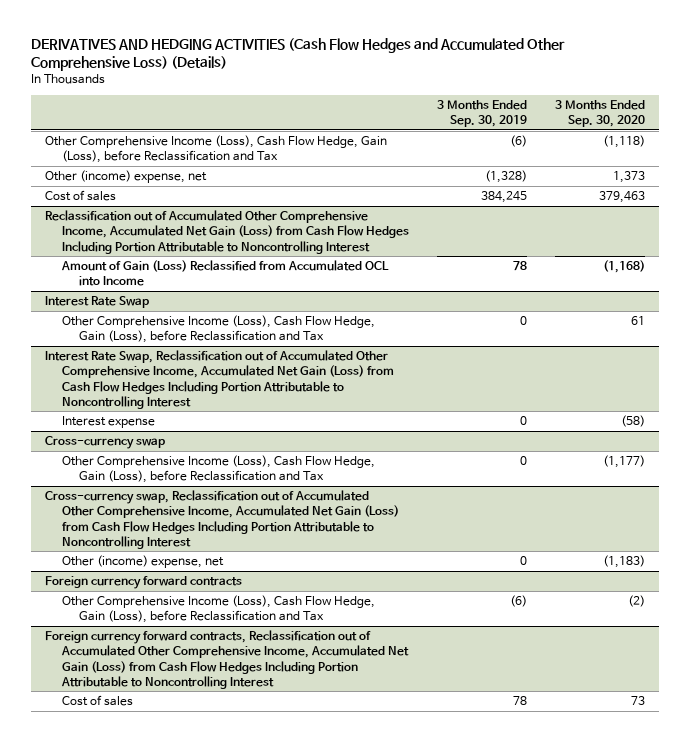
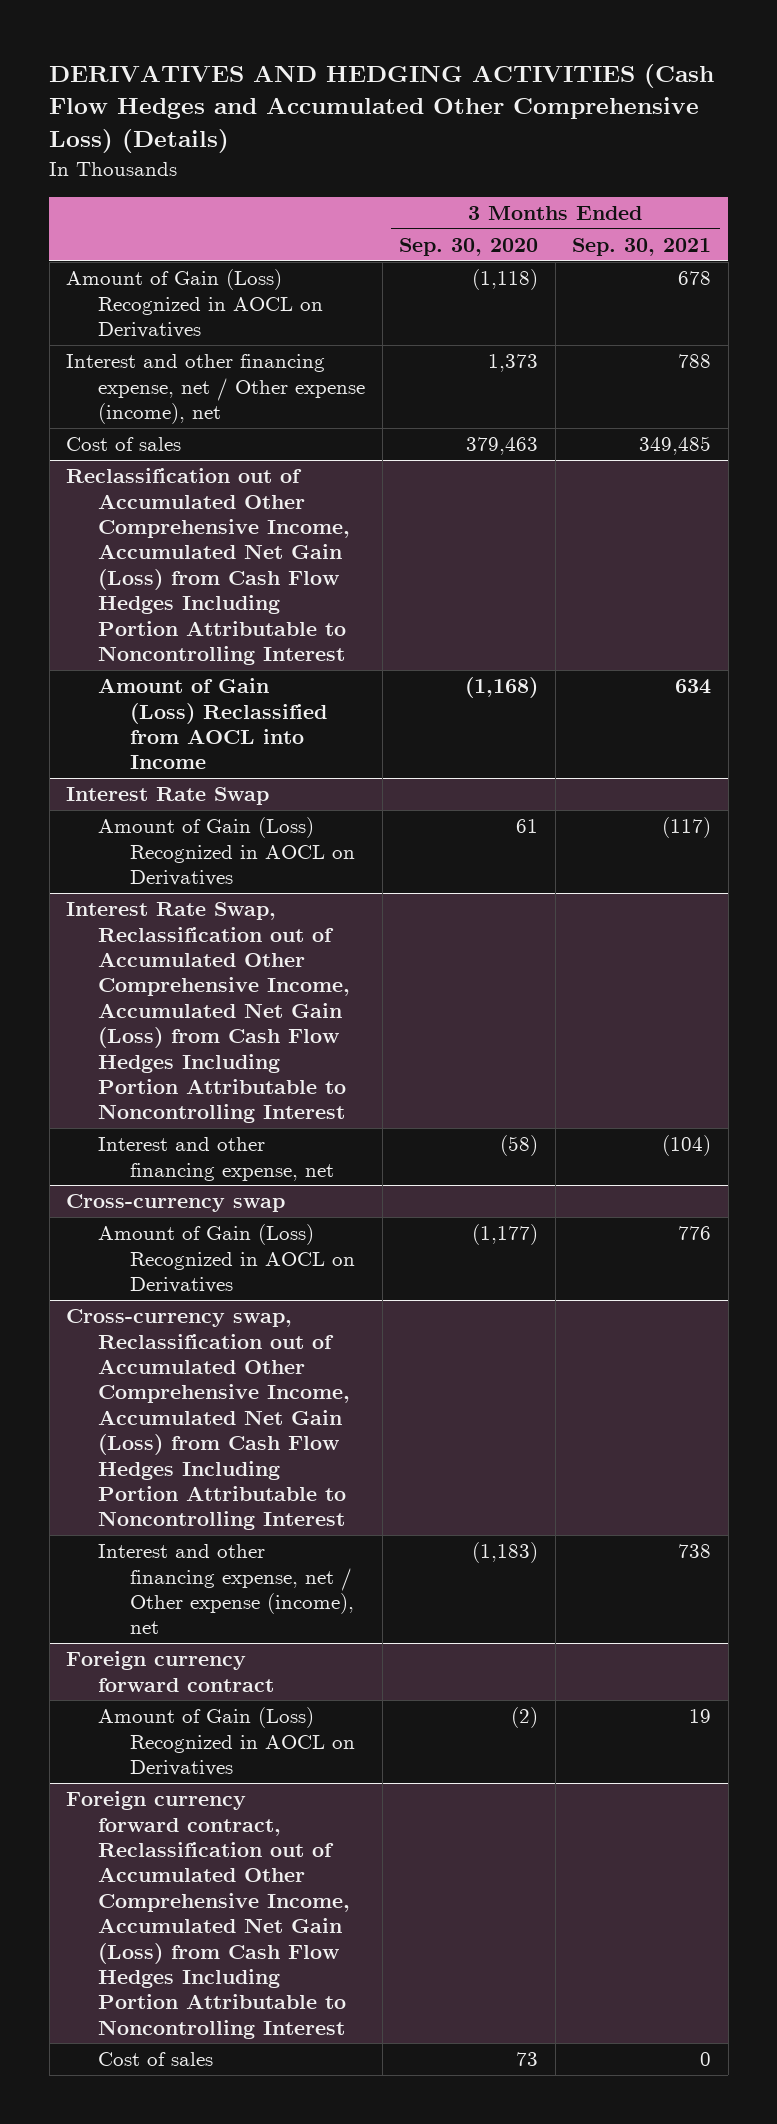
- | 3 Months Ended Sep. 30, 2019 | 3 Months Ended Sep. 30, 2020
+ | 3 Months Ended Sep. 30, 2020 | 3 Months Ended Sep. 30, 2021
- Other Comprehensive Income (Loss), Cash Flow Hedge, Gain (Loss), before Reclassification and Tax | (6) | (1,118)
- Other (income) expense, net | (1,328) | 1,373
+ Amount of Gain (Loss) Recognized in AOCL on Derivatives | (1,118) | 678
+ Interest and other financing expense, net / Other expense (income), net | 1,373 | 788
@ Reclassification out of Accumulated Other Comprehensive Income, Accumulated Net Gain (Loss) from Cash Flow Hedges Including Portion Attributable to Noncontrolling Interest
- Amount of Gain (Loss) Reclassified from Accumulated OCL into Income | 78 | (1,168)
+ Amount of Gain (Loss) Reclassified from AOCL into Income | (1,168) | 634
@ Interest Rate Swap
- Other Comprehensive Income (Loss), Cash Flow Hedge, Gain (Loss), before Reclassification and Tax | 0 | 61
+ Amount of Gain (Loss) Recognized in AOCL on Derivatives | 61 | (117)
@ Interest Rate Swap, Reclassification out of Accumulated Other Comprehensive Income, Accumulated Net Gain (Loss) from Cash Flow Hedges Including Portion Attributable to Noncontrolling Interest
- Interest expense | 0 | (58)
+ Interest and other financing expense, net | (58) | (104)
@ Cross-currency swap
- Other Comprehensive Income (Loss), Cash Flow Hedge, Gain (Loss), before Reclassification and Tax | 0 | (1,177)
+ Amount of Gain (Loss) Recognized in AOCL on Derivatives | (1,177) | 776
@ Cross-currency swap, Reclassification out of Accumulated Other Comprehensive Income, Accumulated Net Gain (Loss) from Cash Flow Hedges Including Portion Attributable to Noncontrolling Interest
- Other (income) expense, net | 0 | (1,183)
- Foreign currency forward contracts
- Other Comprehensive Income (Loss), Cash Flow Hedge, Gain (Loss), before Reclassification and Tax | (6) | (2)
- Foreign currency forward contracts, Reclassification out of Accumulated Other Comprehensive Income, Accumulated Net Gain (Loss) from Cash Flow Hedges Including Portion Attributable to Noncontrolling Interest
@ Cross-currency swap, Reclassification out of Accumulated Other Comprehensive Income, Accumulated Net Gain (Loss) from Cash Flow Hedges Including Portion Attributable to Noncontrolling Interest
+ Interest and other financing expense, net / Other expense (income), net | (1,183) | 738
+ Foreign currency forward contract
+ Amount of Gain (Loss) Recognized in AOCL on Derivatives | (2) | 19
+ Foreign currency forward contract, Reclassification out of Accumulated Other Comprehensive Income, Accumulated Net Gain (Loss) from Cash Flow Hedges Including Portion Attributable to Noncontrolling Interest

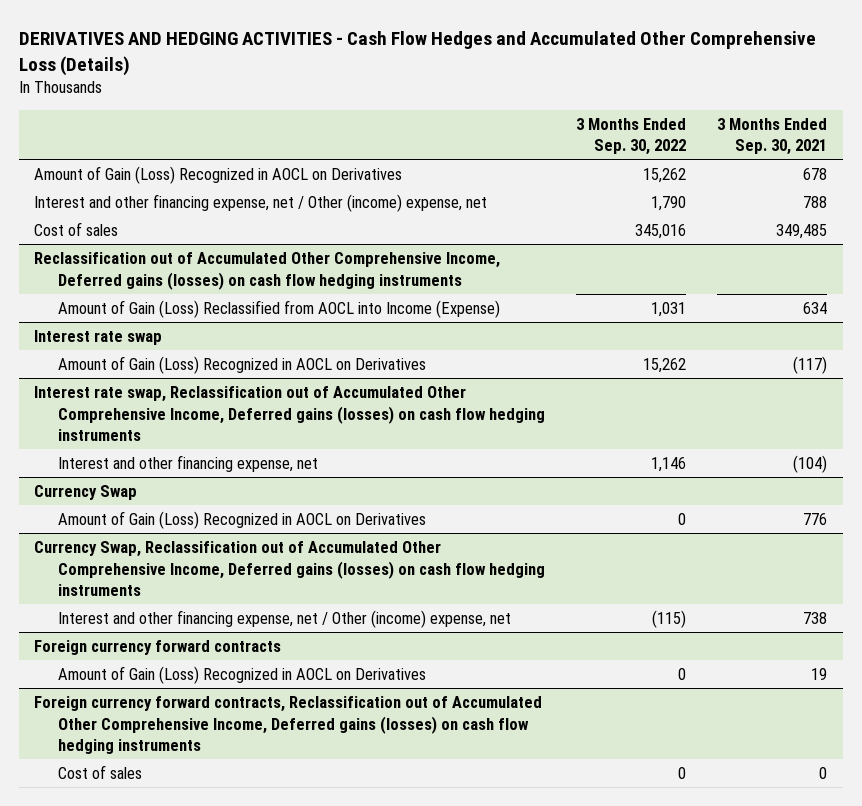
- DERIVATIVES AND HEDGING ACTIVITIES (Cash Flow Hedges and Accumulated Other Comprehensive Loss) (Details)
+ DERIVATIVES AND HEDGING ACTIVITIES - Cash Flow Hedges and Accumulated Other Comprehensive Loss (Details)
- | 3 Months Ended Sep. 30, 2020 | 3 Months Ended Sep. 30, 2021
+ | 3 Months Ended Sep. 30, 2022 | 3 Months Ended Sep. 30, 2021
- Interest and other financing expense, net / Other expense (income), net | 1,373 | 788
+ Interest and other financing expense, net / Other (income) expense, net | 1,790 | 788
- Reclassification out of Accumulated Other Comprehensive Income, Accumulated Net Gain (Loss) from Cash Flow Hedges Including Portion Attributable to Noncontrolling Interest
- Amount of Gain (Loss) Reclassified from AOCL into Income | (1,168) | 634
- Interest Rate Swap
+ Reclassification out of Accumulated Other Comprehensive Income, Deferred gains (losses) on cash flow hedging instruments
+ Amount of Gain (Loss) Reclassified from AOCL into Income (Expense) | 1,031 | 634
+ Interest rate swap
- Interest Rate Swap, Reclassification out of Accumulated Other Comprehensive Income, Accumulated Net Gain (Loss) from Cash Flow Hedges Including Portion Attributable to Noncontrolling Interest
+ Interest rate swap, Reclassification out of Accumulated Other Comprehensive Income, Deferred gains (losses) on cash flow hedging instruments
- Cross-currency swap
+ Currency Swap
- Cross-currency swap, Reclassification out of Accumulated Other Comprehensive Income, Accumulated Net Gain (Loss) from Cash Flow Hedges Including Portion Attributable to Noncontrolling Interest
- Interest and other financing expense, net / Other expense (income), net | (1,183) | 738
- Foreign currency forward contract
+ Currency Swap, Reclassification out of Accumulated Other Comprehensive Income, Deferred gains (losses) on cash flow hedging instruments
+ Interest and other financing expense, net / Other (income) expense, net | (115) | 738
+ Foreign currency forward contracts
- Foreign currency forward contract, Reclassification out of Accumulated Other Comprehensive Income, Accumulated Net Gain (Loss) from Cash Flow Hedges Including Portion Attributable to Noncontrolling Interest
+ Foreign currency forward contracts, Reclassification out of Accumulated Other Comprehensive Income, Deferred gains (losses) on cash flow hedging instruments

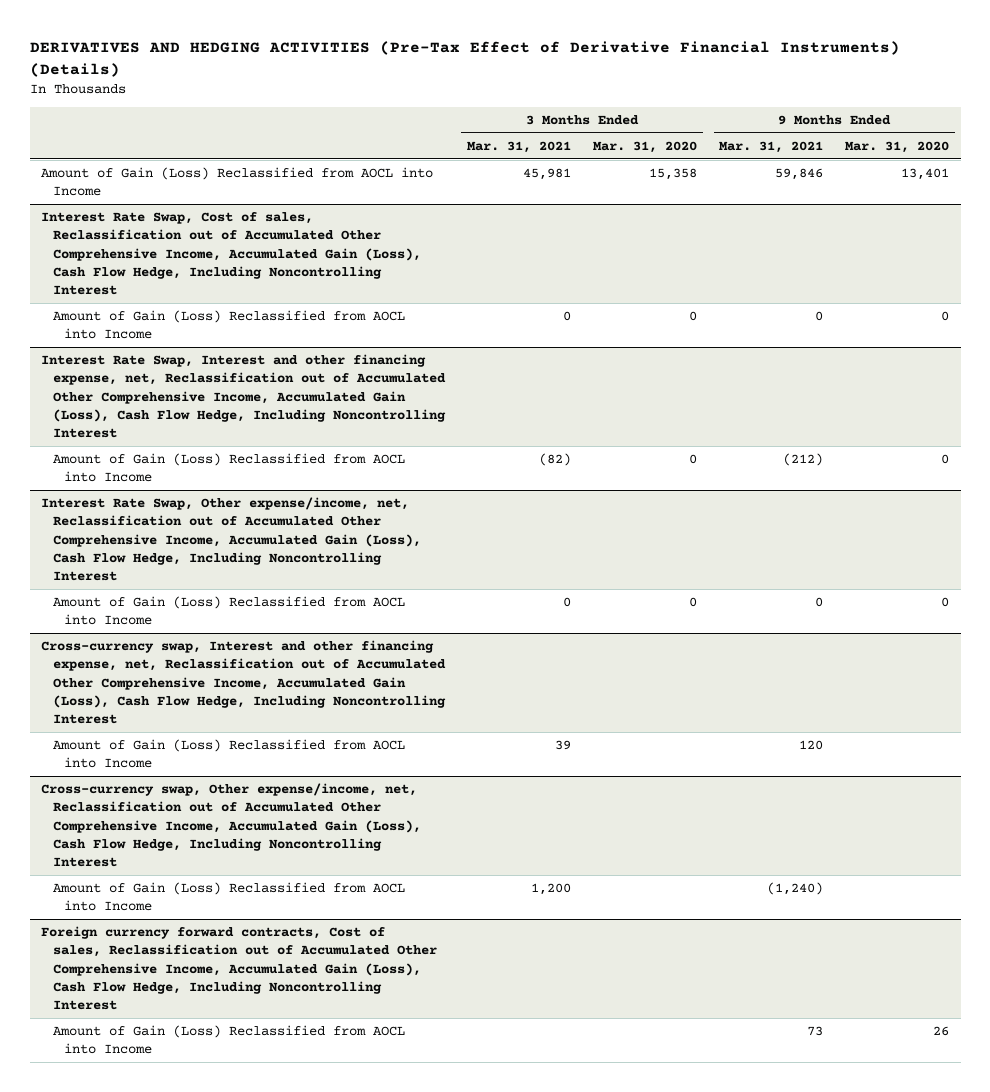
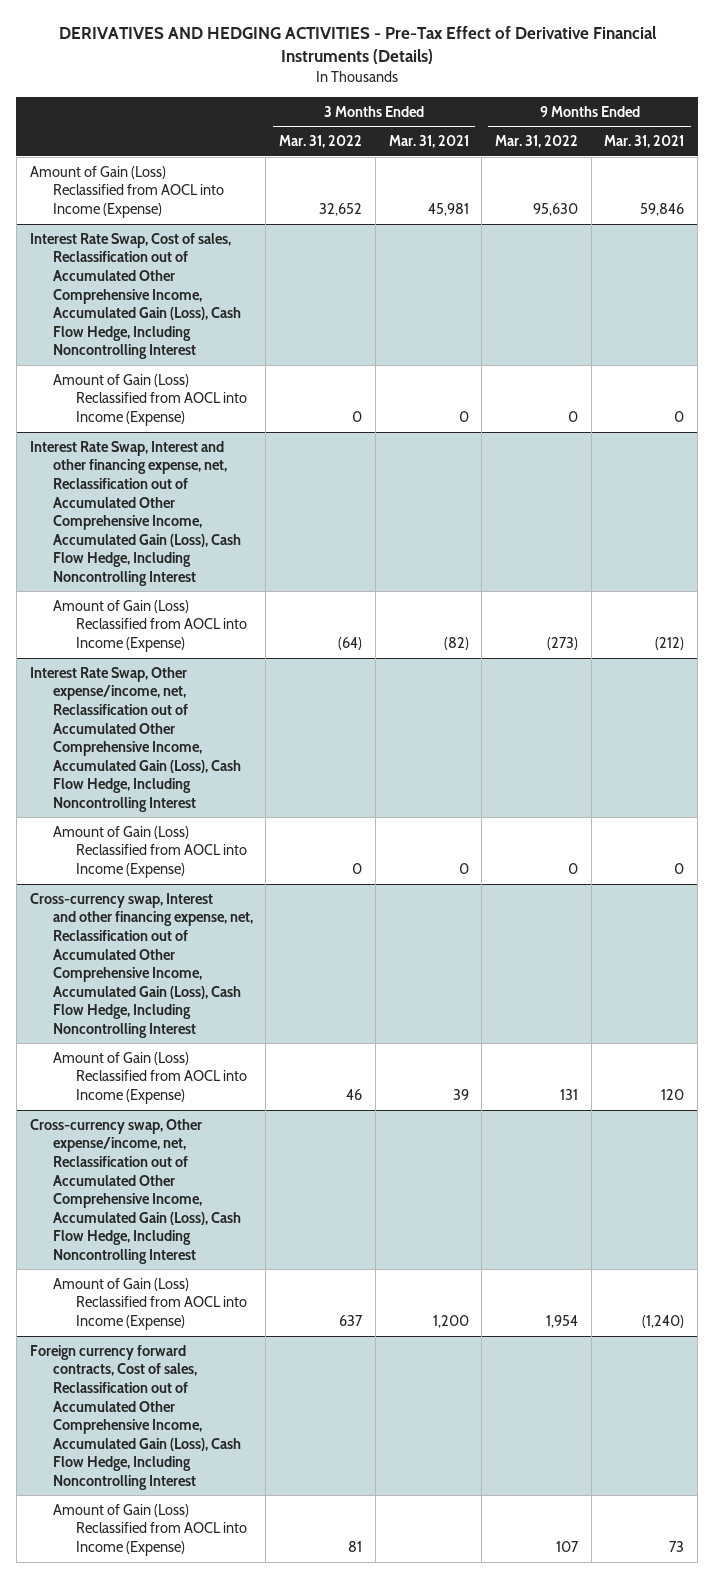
- DERIVATIVES AND HEDGING ACTIVITIES (Pre-Tax Effect of Derivative Financial Instruments) (Details)
+ DERIVATIVES AND HEDGING ACTIVITIES - Pre-Tax Effect of Derivative Financial Instruments (Details)
- | 3 Months Ended Mar. 31, 2021 | 3 Months Ended Mar. 31, 2020 | 9 Months Ended Mar. 31, 2021 | 9 Months Ended Mar. 31, 2020
+ | 3 Months Ended Mar. 31, 2022 | 3 Months Ended Mar. 31, 2021 | 9 Months Ended Mar. 31, 2022 | 9 Months Ended Mar. 31, 2021
- Amount of Gain (Loss) Reclassified from AOCL into Income | 45,981 | 15,358 | 59,846 | 13,401
+ Amount of Gain (Loss) Reclassified from AOCL into Income (Expense) | 32,652 | 45,981 | 95,630 | 59,846
@ Interest Rate Swap, Cost of sales, Reclassification out of Accumulated Other Comprehensive Income, Accumulated Gain (Loss), Cash Flow Hedge, Including Noncontrolling Interest
- Amount of Gain (Loss) Reclassified from AOCL into Income | 0 | 0 | 0 | 0
+ Amount of Gain (Loss) Reclassified from AOCL into Income (Expense) | 0 | 0 | 0 | 0
@ Interest Rate Swap, Interest and other financing expense, net, Reclassification out of Accumulated Other Comprehensive Income, Accumulated Gain (Loss), Cash Flow Hedge, Including Noncontrolling Interest
- Amount of Gain (Loss) Reclassified from AOCL into Income | (82) | 0 | (212) | 0
+ Amount of Gain (Loss) Reclassified from AOCL into Income (Expense) | (64) | (82) | (273) | (212)
@ Interest Rate Swap, Other expense/income, net, Reclassification out of Accumulated Other Comprehensive Income, Accumulated Gain (Loss), Cash Flow Hedge, Including Noncontrolling Interest
- Amount of Gain (Loss) Reclassified from AOCL into Income | 0 | 0 | 0 | 0
+ Amount of Gain (Loss) Reclassified from AOCL into Income (Expense) | 0 | 0 | 0 | 0
@ Cross-currency swap, Interest and other financing expense, net, Reclassification out of Accumulated Other Comprehensive Income, Accumulated Gain (Loss), Cash Flow Hedge, Including Noncontrolling Interest
- Amount of Gain (Loss) Reclassified from AOCL into Income | 39 | | 120 |
+ Amount of Gain (Loss) Reclassified from AOCL into Income (Expense) | 46 | 39 | 131 | 120
@ Cross-currency swap, Other expense/income, net, Reclassification out of Accumulated Other Comprehensive Income, Accumulated Gain (Loss), Cash Flow Hedge, Including Noncontrolling Interest
- Amount of Gain (Loss) Reclassified from AOCL into Income | 1,200 | | (1,240) |
+ Amount of Gain (Loss) Reclassified from AOCL into Income (Expense) | 637 | 1,200 | 1,954 | (1,240)
@ Foreign currency forward contracts, Cost of sales, Reclassification out of Accumulated Other Comprehensive Income, Accumulated Gain (Loss), Cash Flow Hedge, Including Noncontrolling Interest
- Amount of Gain (Loss) Reclassified from AOCL into Income | | | 73 | 26
+ Amount of Gain (Loss) Reclassified from AOCL into Income (Expense) | 81 | | 107 | 73

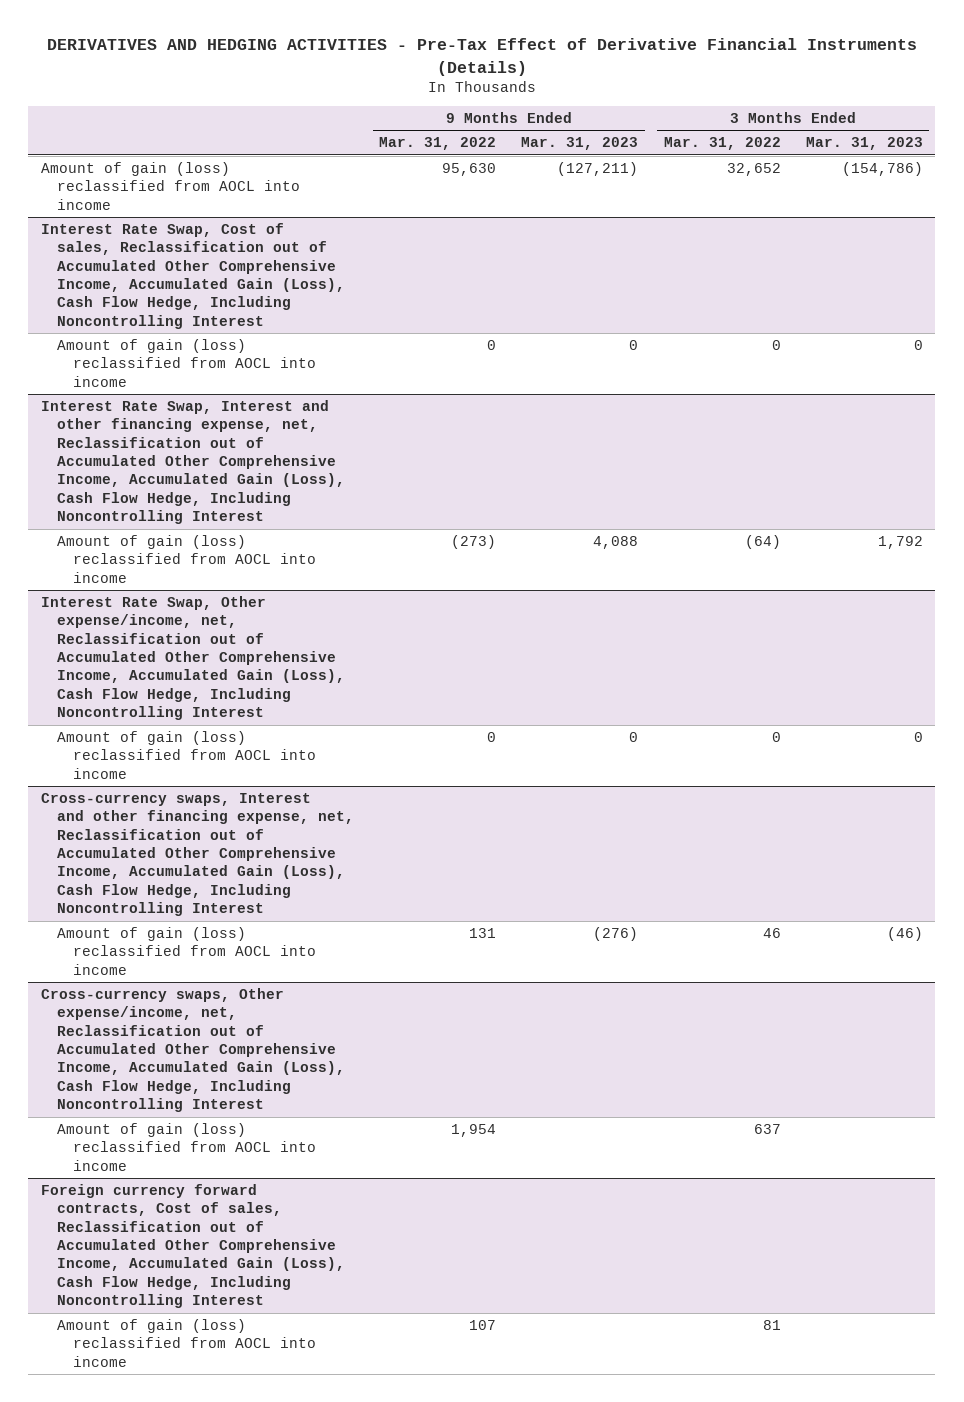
- | 3 Months Ended Mar. 31, 2022 | 3 Months Ended Mar. 31, 2021 | 9 Months Ended Mar. 31, 2022 | 9 Months Ended Mar. 31, 2021
+ | 9 Months Ended Mar. 31, 2022 | 9 Months Ended Mar. 31, 2023 | 3 Months Ended Mar. 31, 2022 | 3 Months Ended Mar. 31, 2023
- Amount of Gain (Loss) Reclassified from AOCL into Income (Expense) | 32,652 | 45,981 | 95,630 | 59,846
+ Amount of gain (loss) reclassified from AOCL into income | 95,630 | (127,211) | 32,652 | (154,786)
@ Interest Rate Swap, Cost of sales, Reclassification out of Accumulated Other Comprehensive Income, Accumulated Gain (Loss), Cash Flow Hedge, Including Noncontrolling Interest
- Amount of Gain (Loss) Reclassified from AOCL into Income (Expense) | 0 | 0 | 0 | 0
+ Amount of gain (loss) reclassified from AOCL into income | 0 | 0 | 0 | 0
@ Interest Rate Swap, Interest and other financing expense, net, Reclassification out of Accumulated Other Comprehensive Income, Accumulated Gain (Loss), Cash Flow Hedge, Including Noncontrolling Interest
- Amount of Gain (Loss) Reclassified from AOCL into Income (Expense) | (64) | (82) | (273) | (212)
+ Amount of gain (loss) reclassified from AOCL into income | (273) | 4,088 | (64) | 1,792
@ Interest Rate Swap, Other expense/income, net, Reclassification out of Accumulated Other Comprehensive Income, Accumulated Gain (Loss), Cash Flow Hedge, Including Noncontrolling Interest
- Amount of Gain (Loss) Reclassified from AOCL into Income (Expense) | 0 | 0 | 0 | 0
- Cross-currency swap, Interest and other financing expense, net, Reclassification out of Accumulated Other Comprehensive Income, Accumulated Gain (Loss), Cash Flow Hedge, Including Noncontrolling Interest
- Amount of Gain (Loss) Reclassified from AOCL into Income (Expense) | 46 | 39 | 131 | 120
- Cross-currency swap, Other expense/income, net, Reclassification out of Accumulated Other Comprehensive Income, Accumulated Gain (Loss), Cash Flow Hedge, Including Noncontrolling Interest
- Amount of Gain (Loss) Reclassified from AOCL into Income (Expense) | 637 | 1,200 | 1,954 | (1,240)
@ Interest Rate Swap, Other expense/income, net, Reclassification out of Accumulated Other Comprehensive Income, Accumulated Gain (Loss), Cash Flow Hedge, Including Noncontrolling Interest
+ Amount of gain (loss) reclassified from AOCL into income | 0 | 0 | 0 | 0
+ Cross-currency swaps, Interest and other financing expense, net, Reclassification out of Accumulated Other Comprehensive Income, Accumulated Gain (Loss), Cash Flow Hedge, Including Noncontrolling Interest
+ Amount of gain (loss) reclassified from AOCL into income | 131 | (276) | 46 | (46)
+ Cross-currency swaps, Other expense/income, net, Reclassification out of Accumulated Other Comprehensive Income, Accumulated Gain (Loss), Cash Flow Hedge, Including Noncontrolling Interest
+ Amount of gain (loss) reclassified from AOCL into income | 1,954 | | 637 |
@ Foreign currency forward contracts, Cost of sales, Reclassification out of Accumulated Other Comprehensive Income, Accumulated Gain (Loss), Cash Flow Hedge, Including Noncontrolling Interest
- Amount of Gain (Loss) Reclassified from AOCL into Income (Expense) | 81 | | 107 | 73
+ Amount of gain (loss) reclassified from AOCL into income | 107 | | 81 |

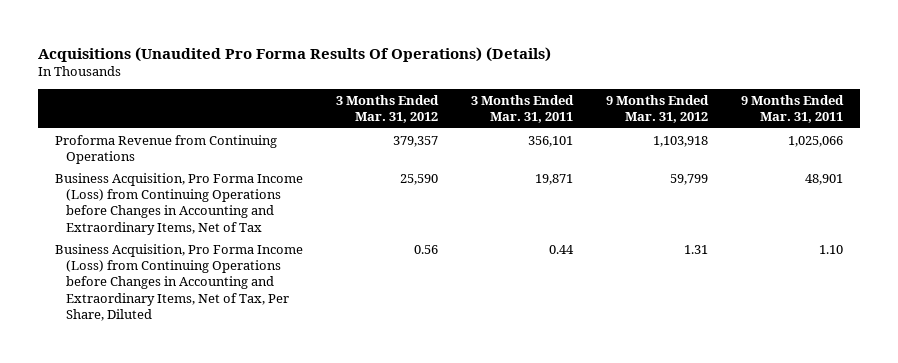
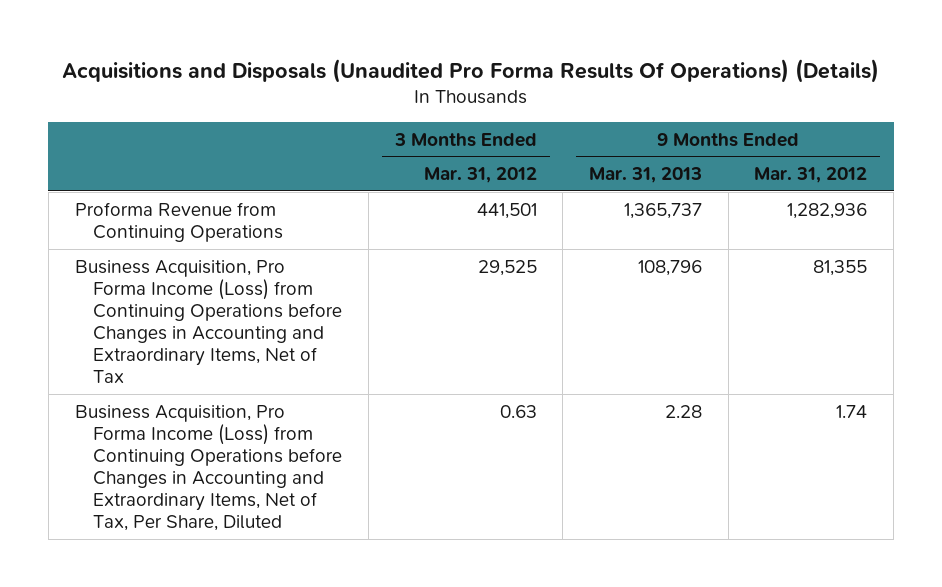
- Acquisitions (Unaudited Pro Forma Results Of Operations) (Details)
+ Acquisitions and Disposals (Unaudited Pro Forma Results Of Operations) (Details)
- | 3 Months Ended Mar. 31, 2012 | 3 Months Ended Mar. 31, 2011 | 9 Months Ended Mar. 31, 2012 | 9 Months Ended Mar. 31, 2011
+ | 3 Months Ended Mar. 31, 2012 | 9 Months Ended Mar. 31, 2013 | 9 Months Ended Mar. 31, 2012
- Proforma Revenue from Continuing Operations | 379,357 | 356,101 | 1,103,918 | 1,025,066
- Business Acquisition, Pro Forma Income (Loss) from Continuing Operations before Changes in Accounting and Extraordinary Items, Net of Tax | 25,590 | 19,871 | 59,799 | 48,901
- Business Acquisition, Pro Forma Income (Loss) from Continuing Operations before Changes in Accounting and Extraordinary Items, Net of Tax, Per Share, Diluted | 0.56 | 0.44 | 1.31 | 1.10
+ Proforma Revenue from Continuing Operations | 441,501 | 1,365,737 | 1,282,936
+ Business Acquisition, Pro Forma Income (Loss) from Continuing Operations before Changes in Accounting and Extraordinary Items, Net of Tax | 29,525 | 108,796 | 81,355
+ Business Acquisition, Pro Forma Income (Loss) from Continuing Operations before Changes in Accounting and Extraordinary Items, Net of Tax, Per Share, Diluted | 0.63 | 2.28 | 1.74

